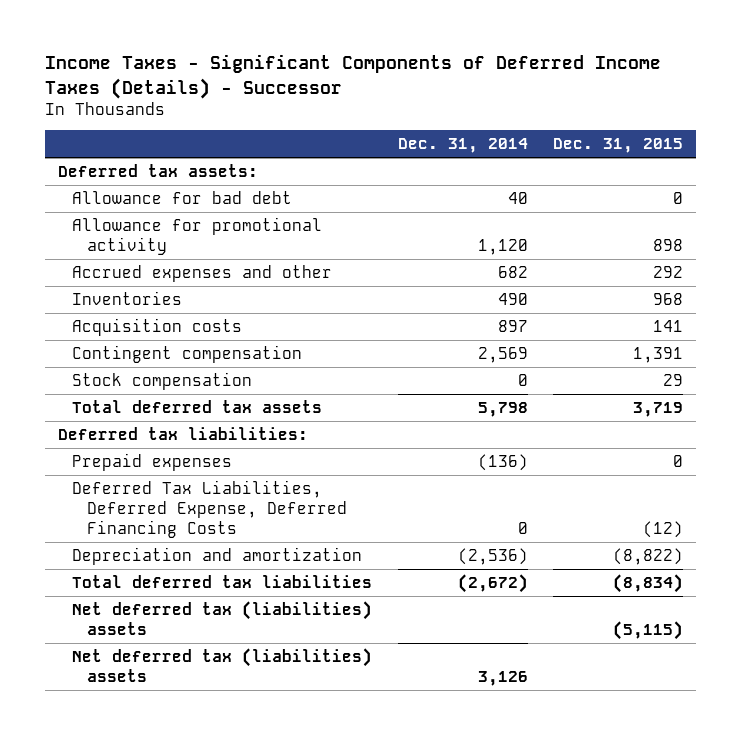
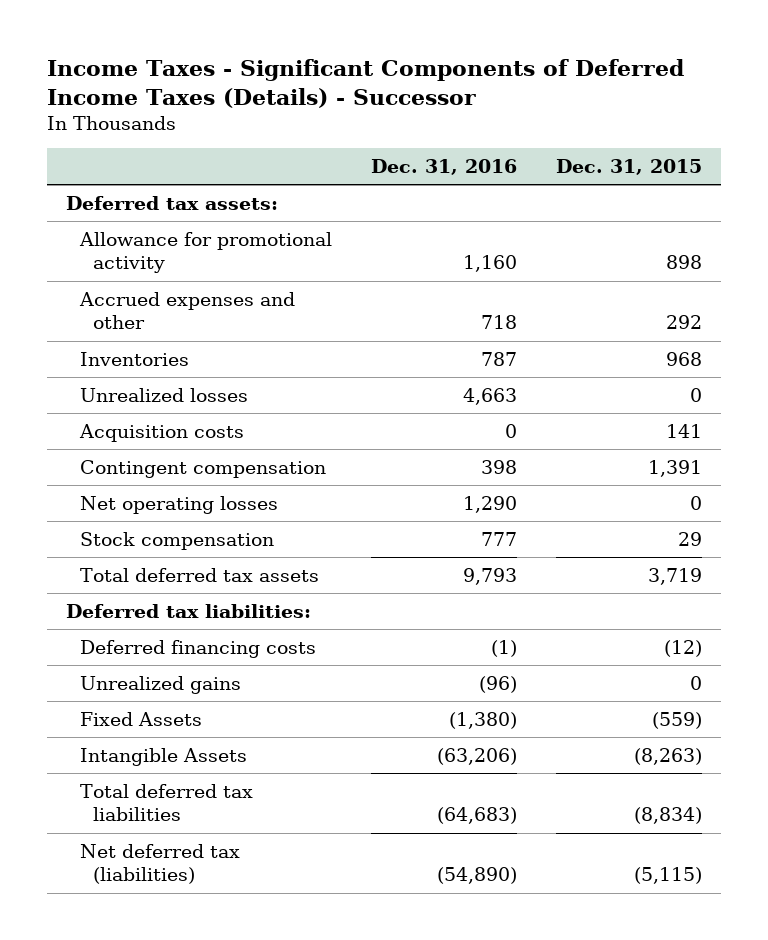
- | Dec. 31, 2014 | Dec. 31, 2015
+ | Dec. 31, 2016 | Dec. 31, 2015
- Allowance for bad debt | 40 | 0
+ Unrealized losses | 4,663 | 0
+ Net operating losses | 1,290 | 0
- Prepaid expenses | (136) | 0
- Deferred Tax Liabilities, Deferred Expense, Deferred Financing Costs | 0 | (12)
- Depreciation and amortization | (2,536) | (8,822)
+ Deferred financing costs | (1) | (12)
+ Unrealized gains | (96) | 0
+ Fixed Assets | (1,380) | (559)
+ Intangible Assets | (63,206) | (8,263)
- Net deferred tax (liabilities) assets | | (5,115)
- Net deferred tax (liabilities) assets | 3,126 |
+ Net deferred tax (liabilities) | (54,890) | (5,115)

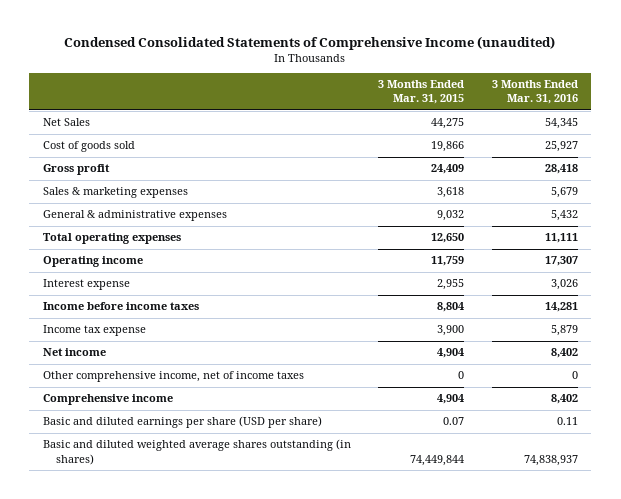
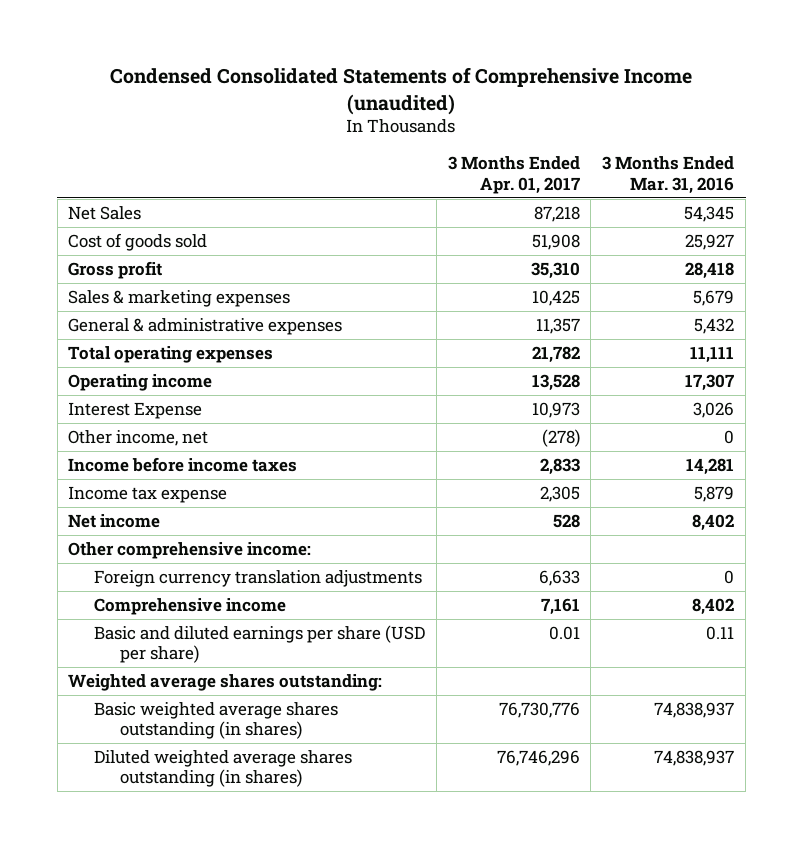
- | 3 Months Ended Mar. 31, 2015 | 3 Months Ended Mar. 31, 2016
+ | 3 Months Ended Apr. 01, 2017 | 3 Months Ended Mar. 31, 2016
- Interest expense | 2,955 | 3,026
+ Interest Expense | 10,973 | 3,026
+ Other income, net | (278) | 0
- Other comprehensive income, net of income taxes | 0 | 0
+ Other comprehensive income:
+ Foreign currency translation adjustments | 6,633 | 0
- Basic and diluted weighted average shares outstanding (in shares) | 74,449,844 | 74,838,937
+ Weighted average shares outstanding:
+ Basic weighted average shares outstanding (in shares) | 76,730,776 | 74,838,937
+ Diluted weighted average shares outstanding (in shares) | 76,746,296 | 74,838,937

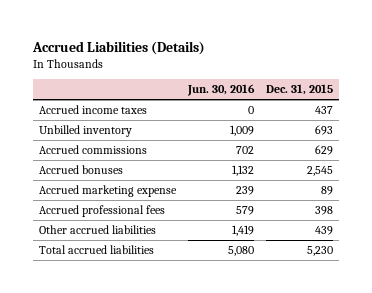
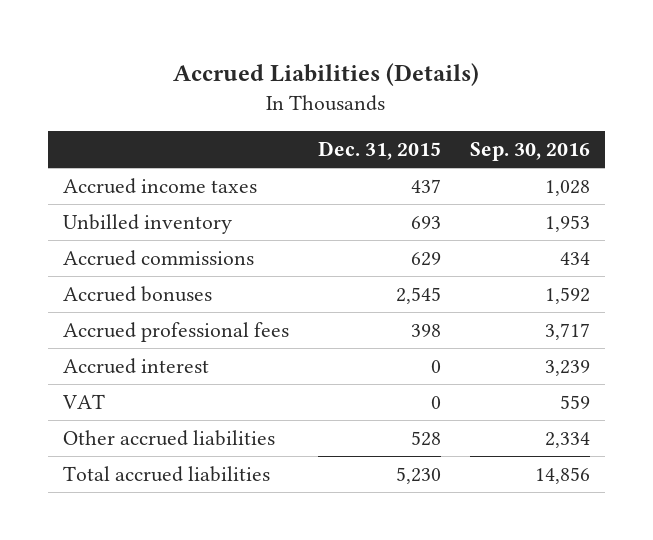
- | Jun. 30, 2016 | Dec. 31, 2015
+ | Dec. 31, 2015 | Sep. 30, 2016
- Accrued marketing expense | 239 | 89
- Other accrued liabilities | 1,419 | 439
+ Accrued interest | 0 | 3,239
+ VAT | 0 | 559
+ Other accrued liabilities | 528 | 2,334

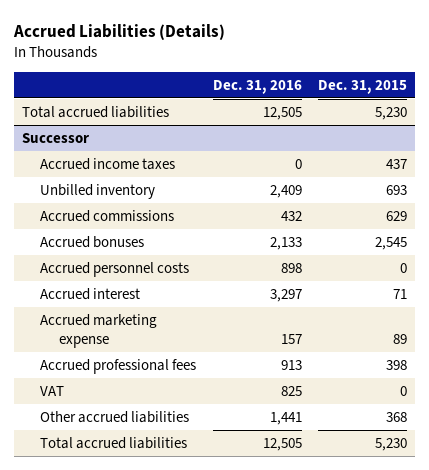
- | Dec. 31, 2015 | Sep. 30, 2016
+ | Dec. 31, 2016 | Dec. 31, 2015
+ Total accrued liabilities | 12,505 | 5,230
+ Successor
+ Accrued personnel costs | 898 | 0
+ Accrued interest | 3,297 | 71
+ Accrued marketing expense | 157 | 89
- Accrued interest | 0 | 3,239
- Other accrued liabilities | 528 | 2,334
+ Other accrued liabilities | 1,441 | 368

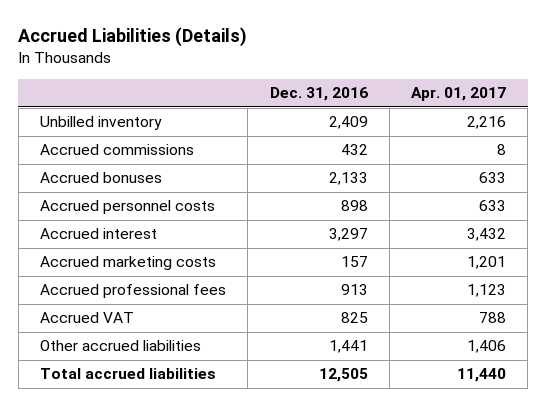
- | Dec. 31, 2016 | Dec. 31, 2015
+ | Dec. 31, 2016 | Apr. 01, 2017
- Total accrued liabilities | 12,505 | 5,230
- Successor
- Accrued income taxes | 0 | 437
- Accrued marketing expense | 157 | 89
+ Accrued marketing costs | 157 | 1,201
- VAT | 825 | 0
+ Accrued VAT | 825 | 788

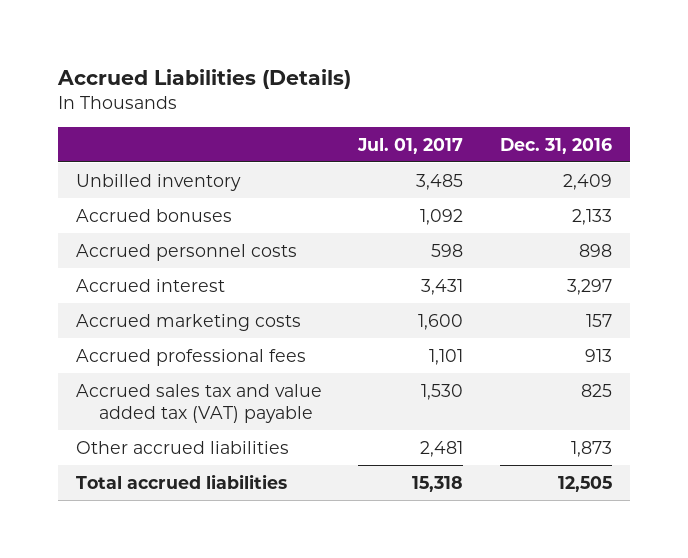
- | Dec. 31, 2016 | Apr. 01, 2017
+ | Jul. 01, 2017 | Dec. 31, 2016
- Accrued commissions | 432 | 8
- Accrued VAT | 825 | 788
- Other accrued liabilities | 1,441 | 1,406
+ Accrued sales tax and value added tax (VAT) payable | 1,530 | 825
+ Other accrued liabilities | 2,481 | 1,873

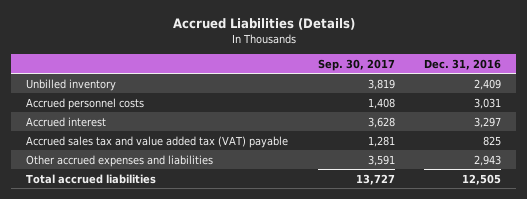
- | Jul. 01, 2017 | Dec. 31, 2016
+ | Sep. 30, 2017 | Dec. 31, 2016
- Accrued bonuses | 1,092 | 2,133
- Accrued personnel costs | 598 | 898
+ Accrued personnel costs | 1,408 | 3,031
- Accrued marketing costs | 1,600 | 157
- Accrued professional fees | 1,101 | 913
- Other accrued liabilities | 2,481 | 1,873
+ Other accrued expenses and liabilities | 3,591 | 2,943

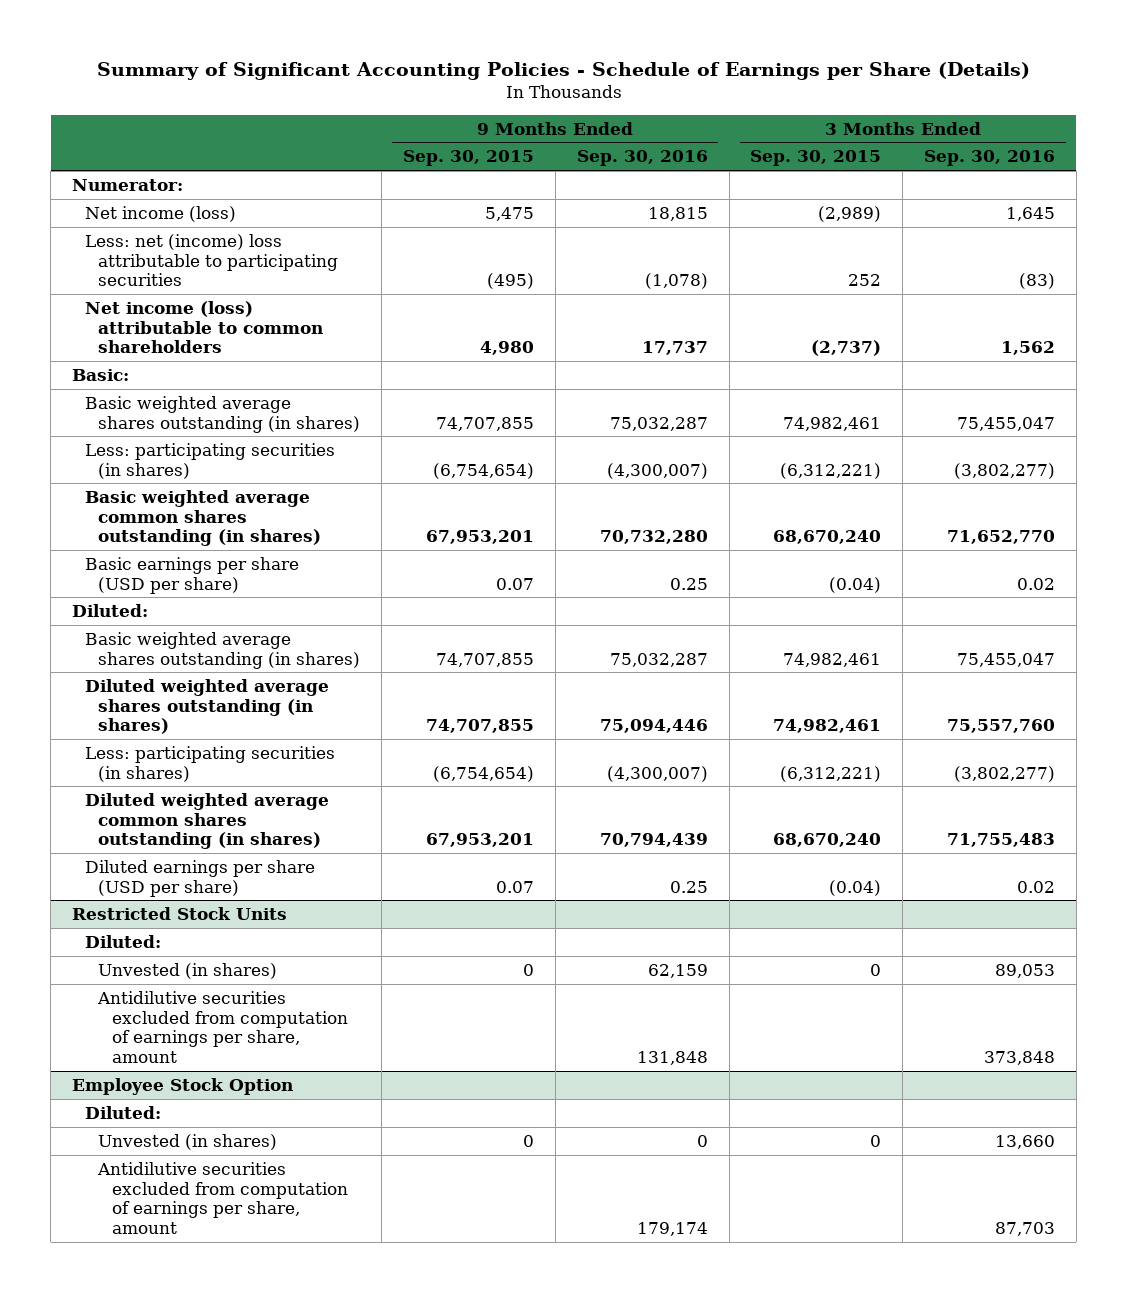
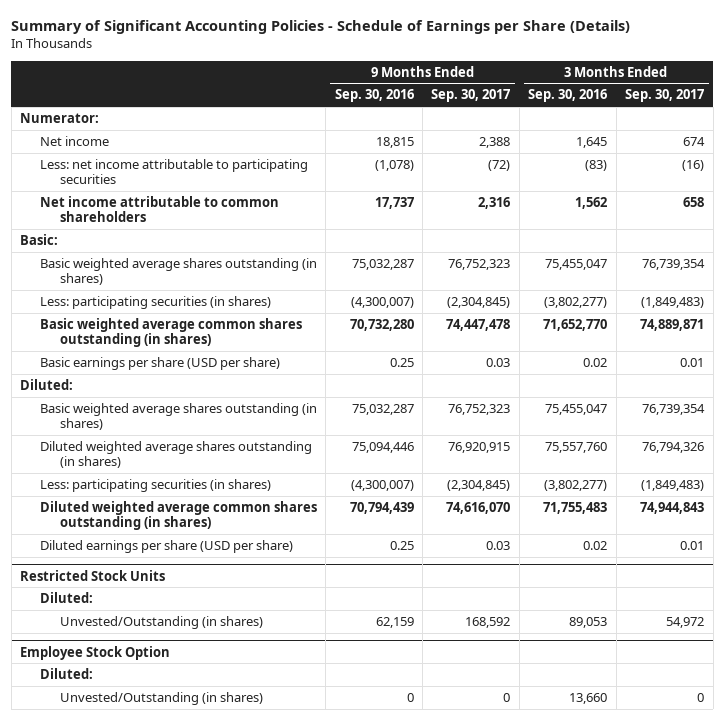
- | 9 Months Ended Sep. 30, 2015 | 9 Months Ended Sep. 30, 2016 | 3 Months Ended Sep. 30, 2015 | 3 Months Ended Sep. 30, 2016
+ | 9 Months Ended Sep. 30, 2016 | 9 Months Ended Sep. 30, 2017 | 3 Months Ended Sep. 30, 2016 | 3 Months Ended Sep. 30, 2017
- Net income (loss) | 5,475 | 18,815 | (2,989) | 1,645
- Less: net (income) loss attributable to participating securities | (495) | (1,078) | 252 | (83)
- Net income (loss) attributable to common shareholders | 4,980 | 17,737 | (2,737) | 1,562
+ Net income | 18,815 | 2,388 | 1,645 | 674
+ Less: net income attributable to participating securities | (1,078) | (72) | (83) | (16)
+ Net income attributable to common shareholders | 17,737 | 2,316 | 1,562 | 658
@ Restricted Stock Units
- Unvested (in shares) | 0 | 62,159 | 0 | 89,053
- Antidilutive securities excluded from computation of earnings per share, amount | | 131,848 | | 373,848
+ Unvested/Outstanding (in shares) | 62,159 | 168,592 | 89,053 | 54,972
@ Employee Stock Option
- Unvested (in shares) | 0 | 0 | 0 | 13,660
- Antidilutive securities excluded from computation of earnings per share, amount | | 179,174 | | 87,703
+ Unvested/Outstanding (in shares) | 0 | 0 | 13,660 | 0

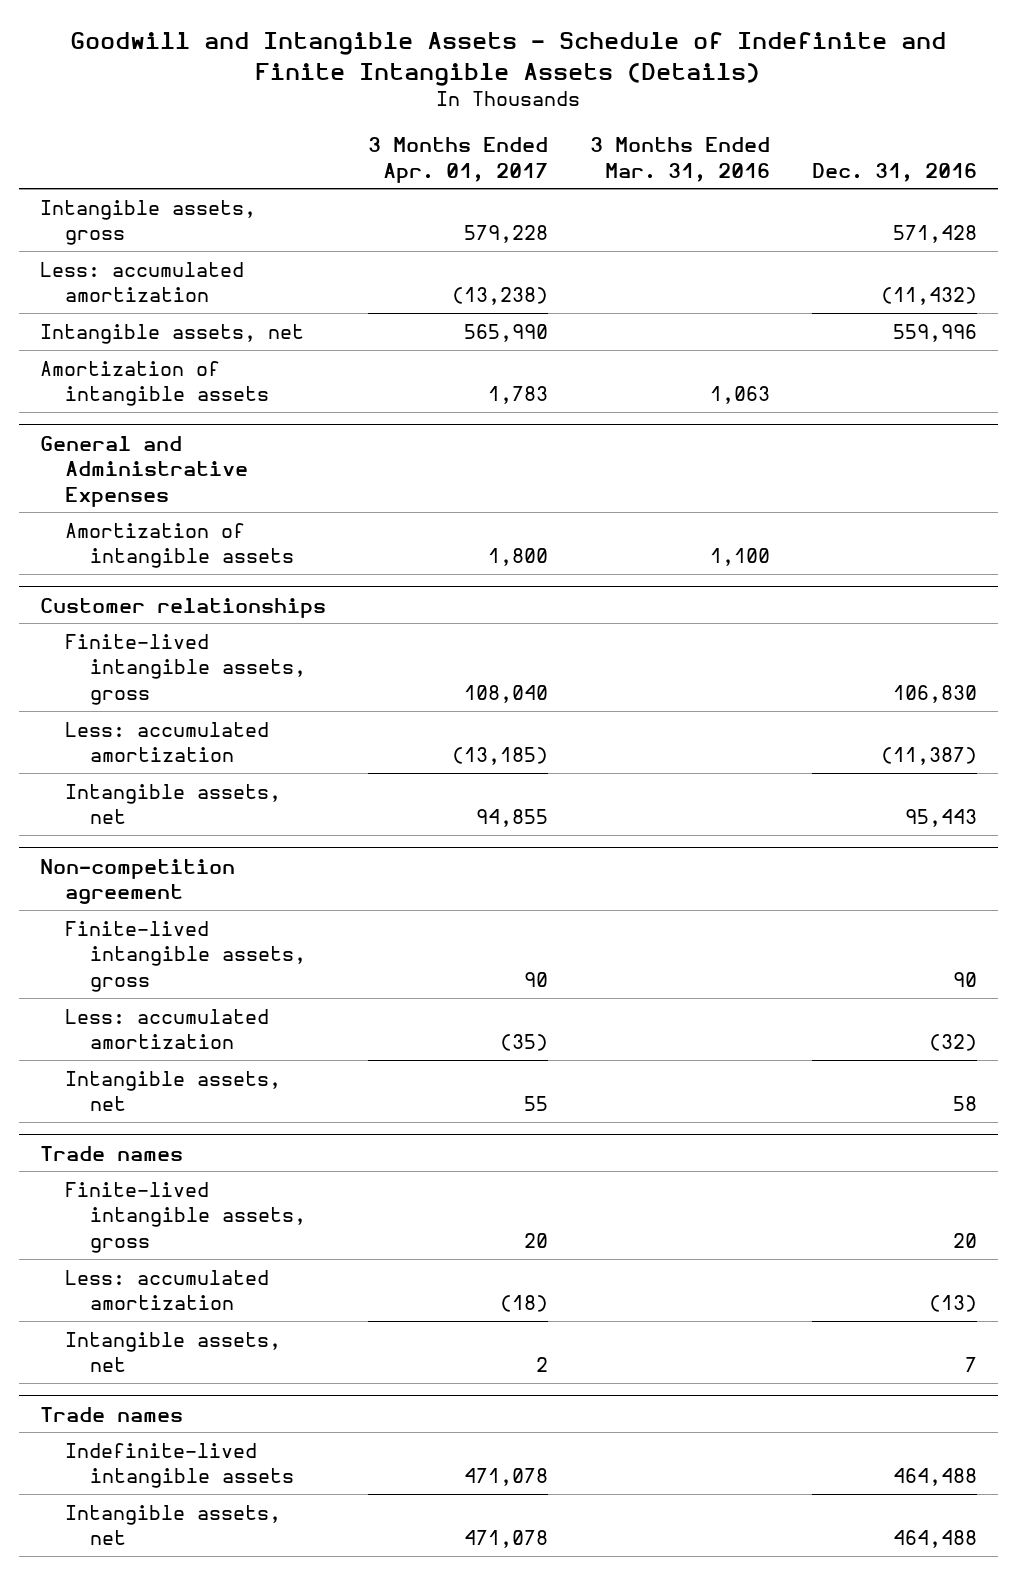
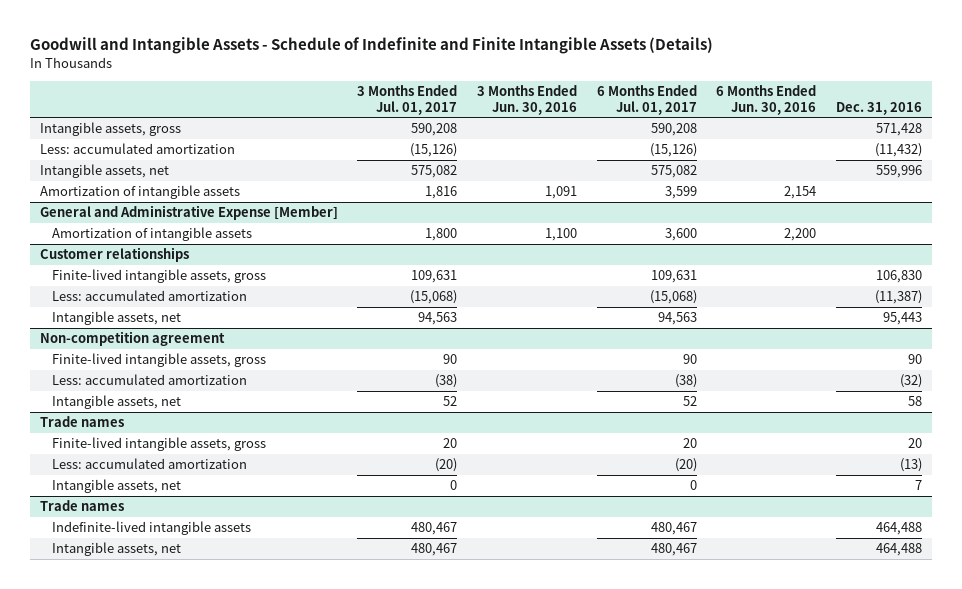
- | 3 Months Ended Apr. 01, 2017 | 3 Months Ended Mar. 31, 2016 | Dec. 31, 2016
+ | 3 Months Ended Jul. 01, 2017 | 3 Months Ended Jun. 30, 2016 | 6 Months Ended Jul. 01, 2017 | 6 Months Ended Jun. 30, 2016 | Dec. 31, 2016
- General and Administrative Expenses
+ General and Administrative Expense [Member]

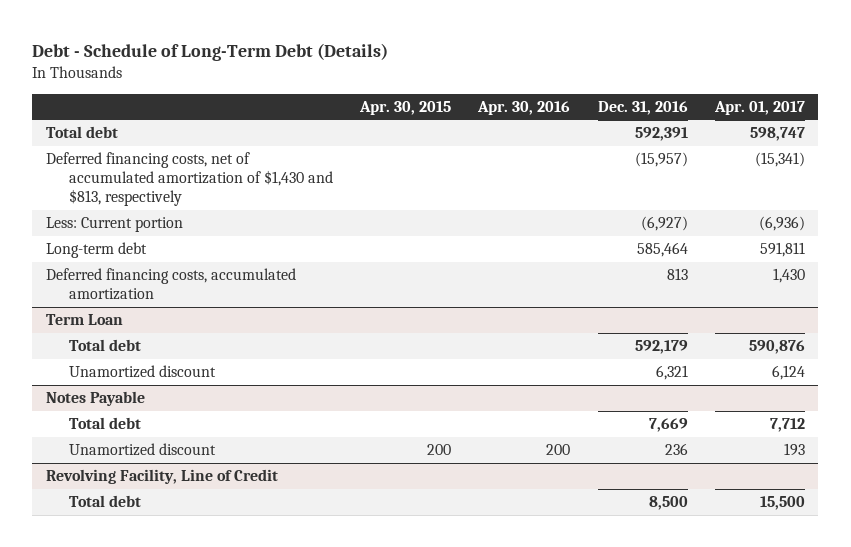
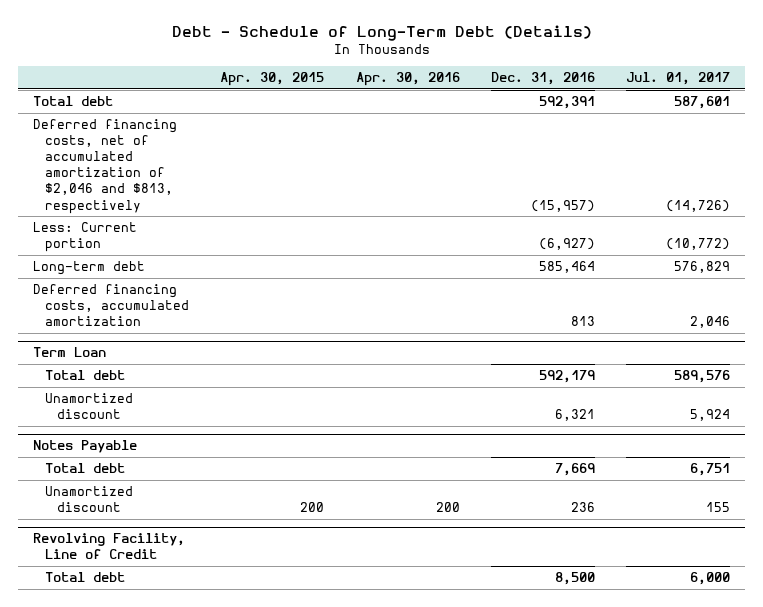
- | Apr. 30, 2015 | Apr. 30, 2016 | Dec. 31, 2016 | Apr. 01, 2017
+ | Apr. 30, 2015 | Apr. 30, 2016 | Dec. 31, 2016 | Jul. 01, 2017
- Deferred financing costs, net of accumulated amortization of $1,430 and $813, respectively | | | (15,957) | (15,341)
+ Deferred financing costs, net of accumulated amortization of $2,046 and $813, respectively | | | (15,957) | (14,726)

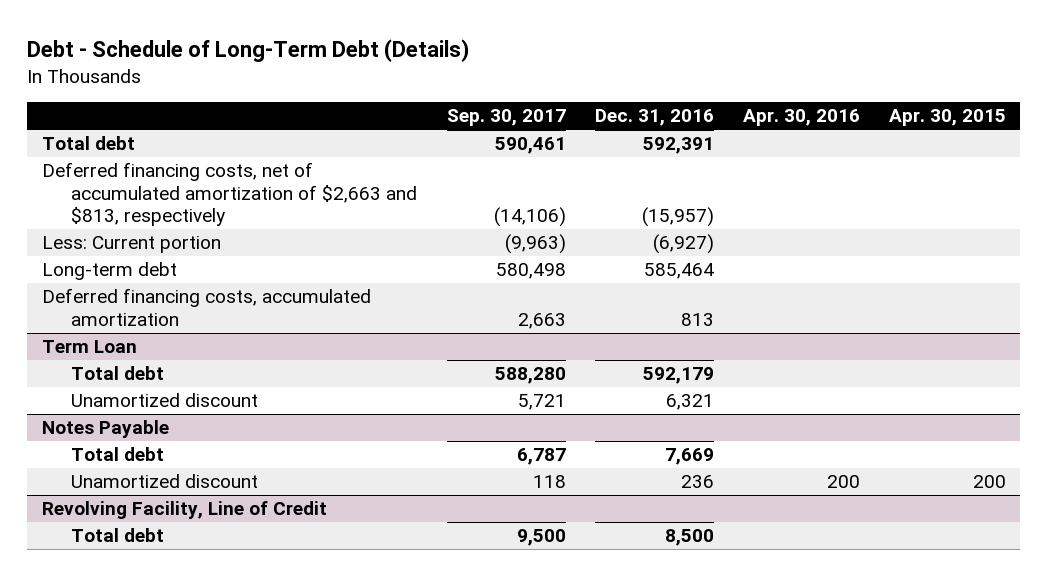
- | Apr. 30, 2015 | Apr. 30, 2016 | Dec. 31, 2016 | Jul. 01, 2017
+ | Sep. 30, 2017 | Dec. 31, 2016 | Apr. 30, 2016 | Apr. 30, 2015
- Deferred financing costs, net of accumulated amortization of $2,046 and $813, respectively | | | (15,957) | (14,726)
+ Deferred financing costs, net of accumulated amortization of $2,663 and $813, respectively | (14,106) | (15,957) | |

